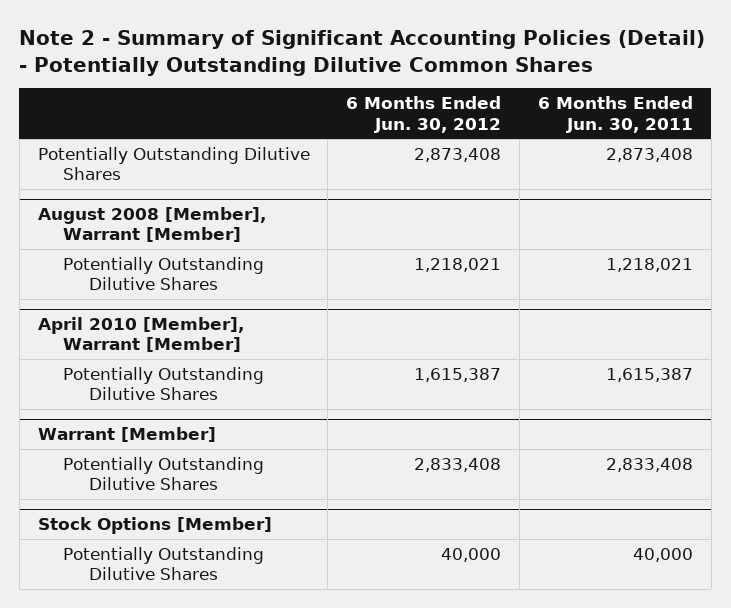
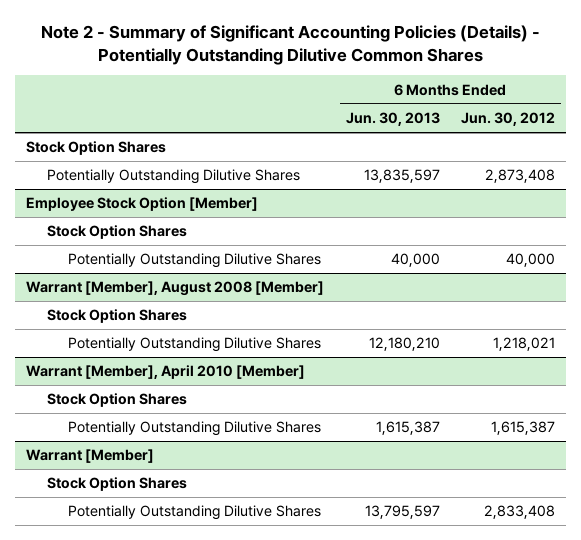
- Note 2 - Summary of Significant Accounting Policies (Detail) - Potentially Outstanding Dilutive Common Shares
+ Note 2 - Summary of Significant Accounting Policies (Details) - Potentially Outstanding Dilutive Common Shares
- | 6 Months Ended Jun. 30, 2012 | 6 Months Ended Jun. 30, 2011
+ | 6 Months Ended Jun. 30, 2013 | 6 Months Ended Jun. 30, 2012
+ Stock Option Shares
- August 2008 [Member], Warrant [Member]
+ Employee Stock Option [Member]
+ Stock Option Shares
+ Potentially Outstanding Dilutive Shares | 40,000 | 40,000
+ Warrant [Member], August 2008 [Member]
+ Stock Option Shares
- April 2010 [Member], Warrant [Member]
+ Warrant [Member], April 2010 [Member]
+ Stock Option Shares
@ Warrant [Member]
+ Stock Option Shares
- Stock Options [Member]
- Potentially Outstanding Dilutive Shares | 40,000 | 40,000

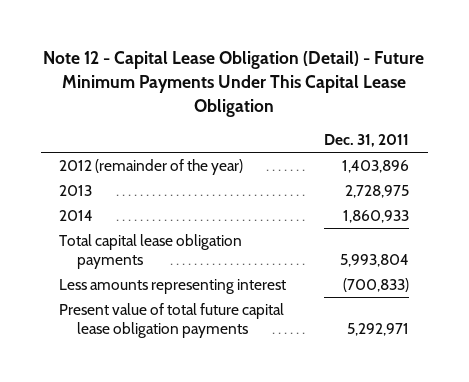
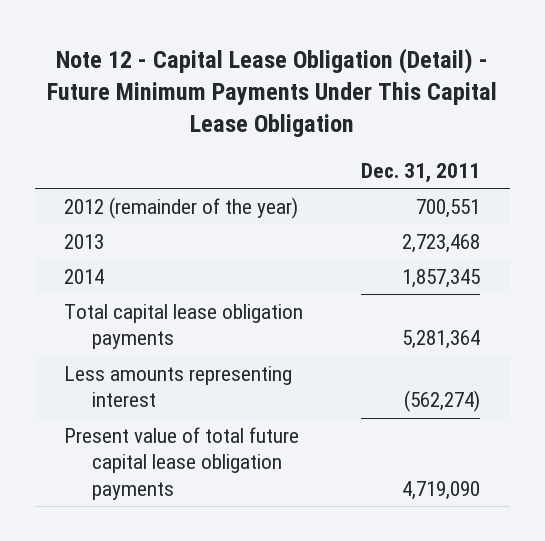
- 2012 (remainder of the year) | 1,403,896
- 2013 | 2,728,975
- 2014 | 1,860,933
- Total capital lease obligation payments | 5,993,804
- Less amounts representing interest | (700,833)
- Present value of total future capital lease obligation payments | 5,292,971
+ 2012 (remainder of the year) | 700,551
+ 2013 | 2,723,468
+ 2014 | 1,857,345
+ Total capital lease obligation payments | 5,281,364
+ Less amounts representing interest | (562,274)
+ Present value of total future capital lease obligation payments | 4,719,090

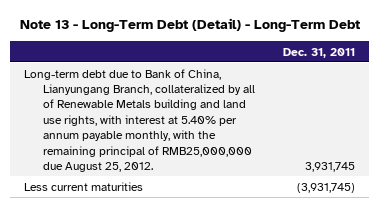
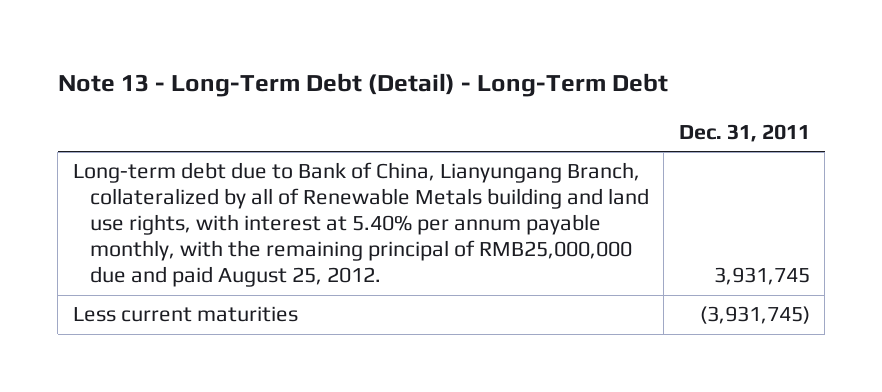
- Long-term debt due to Bank of China, Lianyungang Branch, collateralized by all of Renewable Metals building and land use rights, with interest at 5.40% per annum payable monthly, with the remaining principal of RMB25,000,000 due August 25, 2012. | 3,931,745
+ Long-term debt due to Bank of China, Lianyungang Branch, collateralized by all of Renewable Metals building and land use rights, with interest at 5.40% per annum payable monthly, with the remaining principal of RMB25,000,000 due and paid August 25, 2012. | 3,931,745

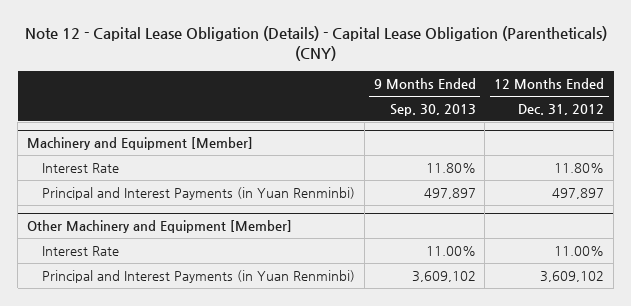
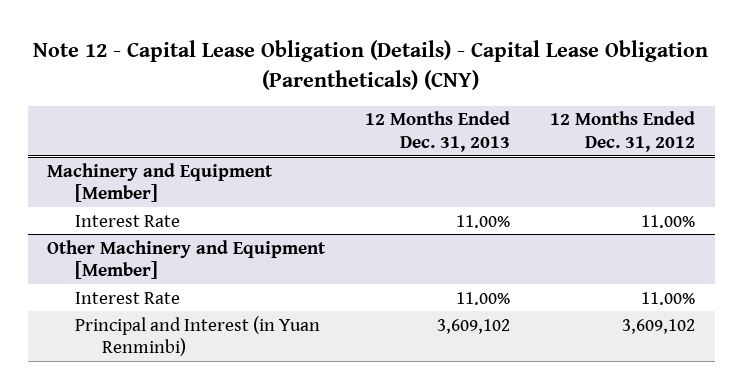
- | 9 Months Ended Sep. 30, 2013 | 12 Months Ended Dec. 31, 2012
+ | 12 Months Ended Dec. 31, 2013 | 12 Months Ended Dec. 31, 2012
@ Machinery and Equipment [Member]
- Interest Rate | 11.80% | 11.80%
- Principal and Interest Payments (in Yuan Renminbi) | 497,897 | 497,897
+ Interest Rate | 11.00% | 11.00%
@ Other Machinery and Equipment [Member]
- Principal and Interest Payments (in Yuan Renminbi) | 3,609,102 | 3,609,102
+ Principal and Interest (in Yuan Renminbi) | 3,609,102 | 3,609,102

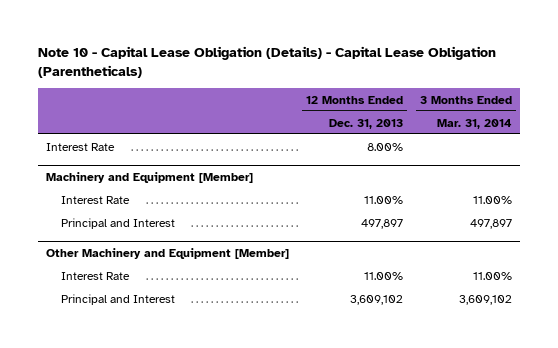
- Note 12 - Capital Lease Obligation (Details) - Capital Lease Obligation (Parentheticals) (CNY)
+ Note 10 - Capital Lease Obligation (Details) - Capital Lease Obligation (Parentheticals)
- | 12 Months Ended Dec. 31, 2013 | 12 Months Ended Dec. 31, 2012
+ | 12 Months Ended Dec. 31, 2013 | 3 Months Ended Mar. 31, 2014
+ Interest Rate | 8.00% |
@ Machinery and Equipment [Member]
+ Principal and Interest | 497,897 | 497,897
@ Other Machinery and Equipment [Member]
- Principal and Interest (in Yuan Renminbi) | 3,609,102 | 3,609,102
+ Principal and Interest | 3,609,102 | 3,609,102

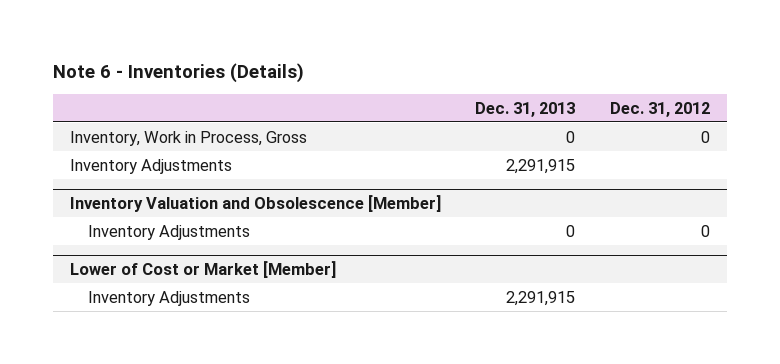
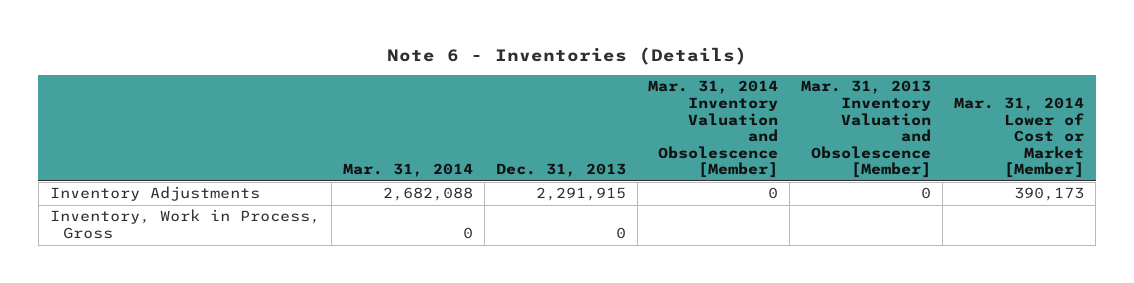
- | Dec. 31, 2013 | Dec. 31, 2012
+ | Mar. 31, 2014 | Dec. 31, 2013 | Mar. 31, 2014 Inventory Valuation and Obsolescence [Member] | Mar. 31, 2013 Inventory Valuation and Obsolescence [Member] | Mar. 31, 2014 Lower of Cost or Market [Member]
- Inventory Valuation and Obsolescence [Member]
- Inventory Adjustments | 0 | 0
- Lower of Cost or Market [Member]
- Inventory Adjustments | 2,291,915 |
moved down: Inventory, Work in Process, Gross | 0 | 0 | | |

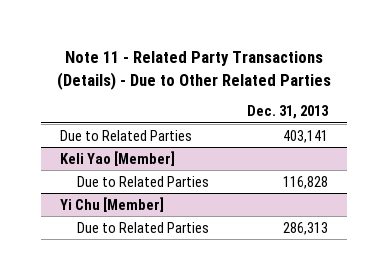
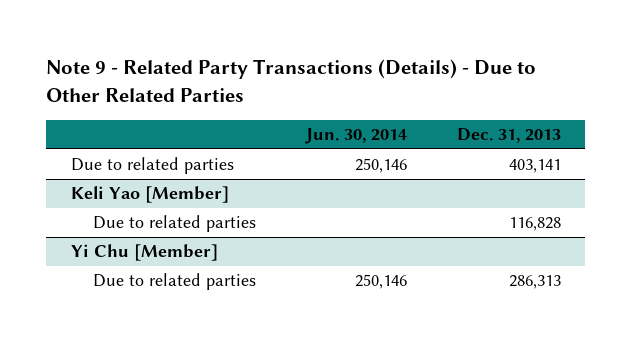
- Note 11 - Related Party Transactions (Details) - Due to Other Related Parties
+ Note 9 - Related Party Transactions (Details) - Due to Other Related Parties
- | Dec. 31, 2013
+ | Jun. 30, 2014 | Dec. 31, 2013
- Due to Related Parties | 403,141
+ Due to related parties | 250,146 | 403,141
@ Keli Yao [Member]
- Due to Related Parties | 116,828
+ Due to related parties | | 116,828
@ Yi Chu [Member]
- Due to Related Parties | 286,313
+ Due to related parties | 250,146 | 286,313

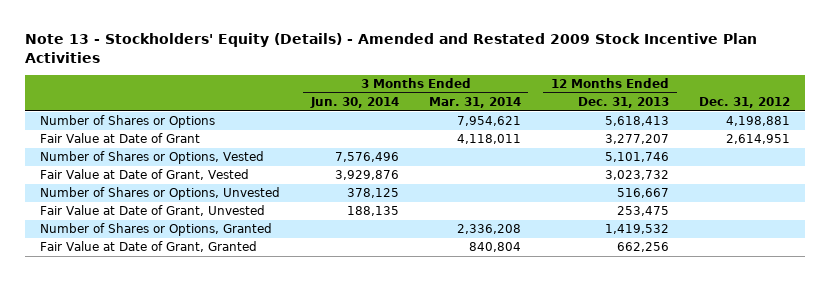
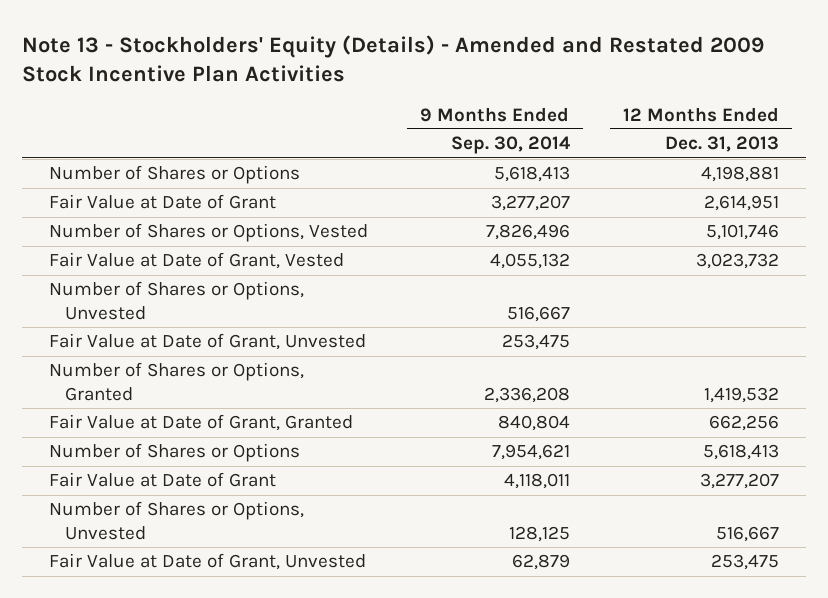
- | 3 Months Ended Jun. 30, 2014 | 3 Months Ended Mar. 31, 2014 | 12 Months Ended Dec. 31, 2013 | Dec. 31, 2012
+ | 9 Months Ended Sep. 30, 2014 | 12 Months Ended Dec. 31, 2013
+ Number of Shares or Options | 5,618,413 | 4,198,881
+ Fair Value at Date of Grant | 3,277,207 | 2,614,951
+ Number of Shares or Options, Unvested | 516,667 |
+ Fair Value at Date of Grant, Unvested | 253,475 |
moved down: Number of Shares or Options | 7,954,621 | 5,618,413
moved down: Fair Value at Date of Grant | 4,118,011 | 3,277,207
moved down: Number of Shares or Options, Unvested | 128,125 | 516,667
moved down: Fair Value at Date of Grant, Unvested | 62,879 | 253,475

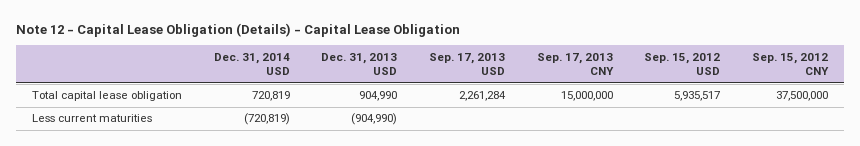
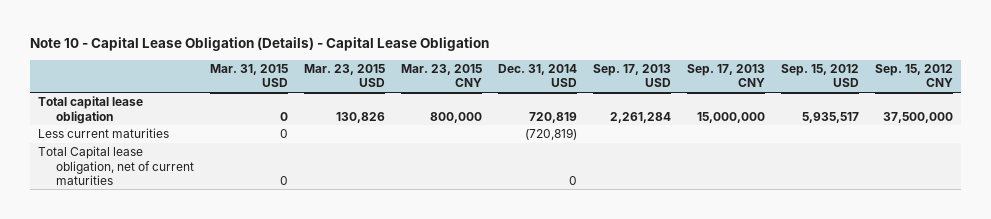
- Note 12 - Capital Lease Obligation (Details) - Capital Lease Obligation
+ Note 10 - Capital Lease Obligation (Details) - Capital Lease Obligation
- | Dec. 31, 2014 USD | Dec. 31, 2013 USD | Sep. 17, 2013 USD | Sep. 17, 2013 CNY | Sep. 15, 2012 USD | Sep. 15, 2012 CNY
+ | Mar. 31, 2015 USD | Mar. 23, 2015 USD | Mar. 23, 2015 CNY | Dec. 31, 2014 USD | Sep. 17, 2013 USD | Sep. 17, 2013 CNY | Sep. 15, 2012 USD | Sep. 15, 2012 CNY
+ Total Capital lease obligation, net of current maturities | 0 | | | 0 | | | |

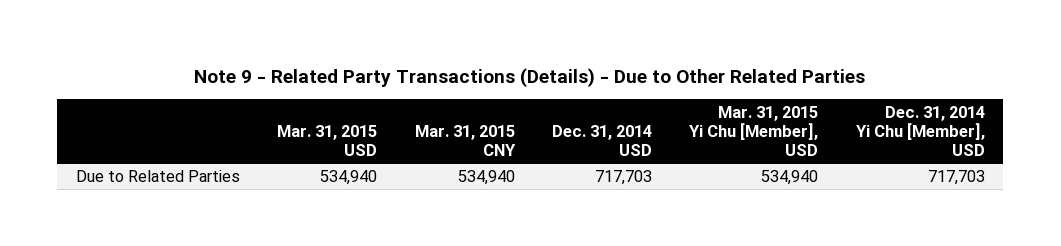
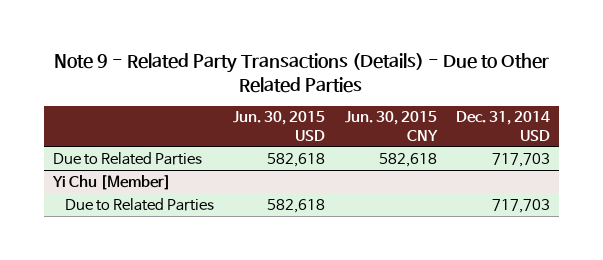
- | Mar. 31, 2015 USD | Mar. 31, 2015 CNY | Dec. 31, 2014 USD | Mar. 31, 2015 Yi Chu [Member], USD | Dec. 31, 2014 Yi Chu [Member], USD
+ | Jun. 30, 2015 USD | Jun. 30, 2015 CNY | Dec. 31, 2014 USD
+ Yi Chu [Member]
+ Due to Related Parties | 582,618 | | 717,703

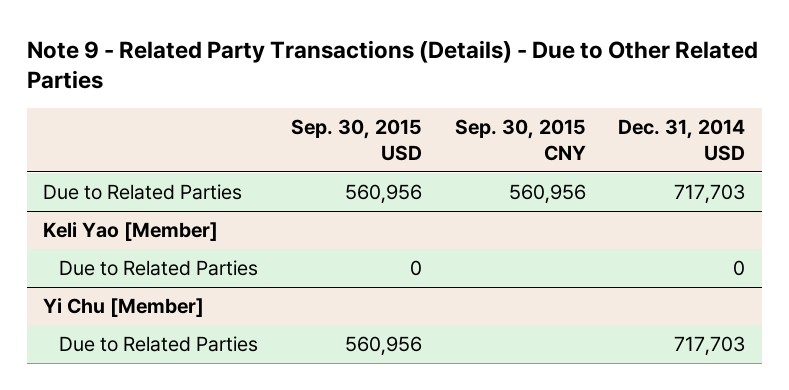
- | Jun. 30, 2015 USD | Jun. 30, 2015 CNY | Dec. 31, 2014 USD
+ | Sep. 30, 2015 USD | Sep. 30, 2015 CNY | Dec. 31, 2014 USD
+ Keli Yao [Member]
+ Due to Related Parties | 0 | | 0

